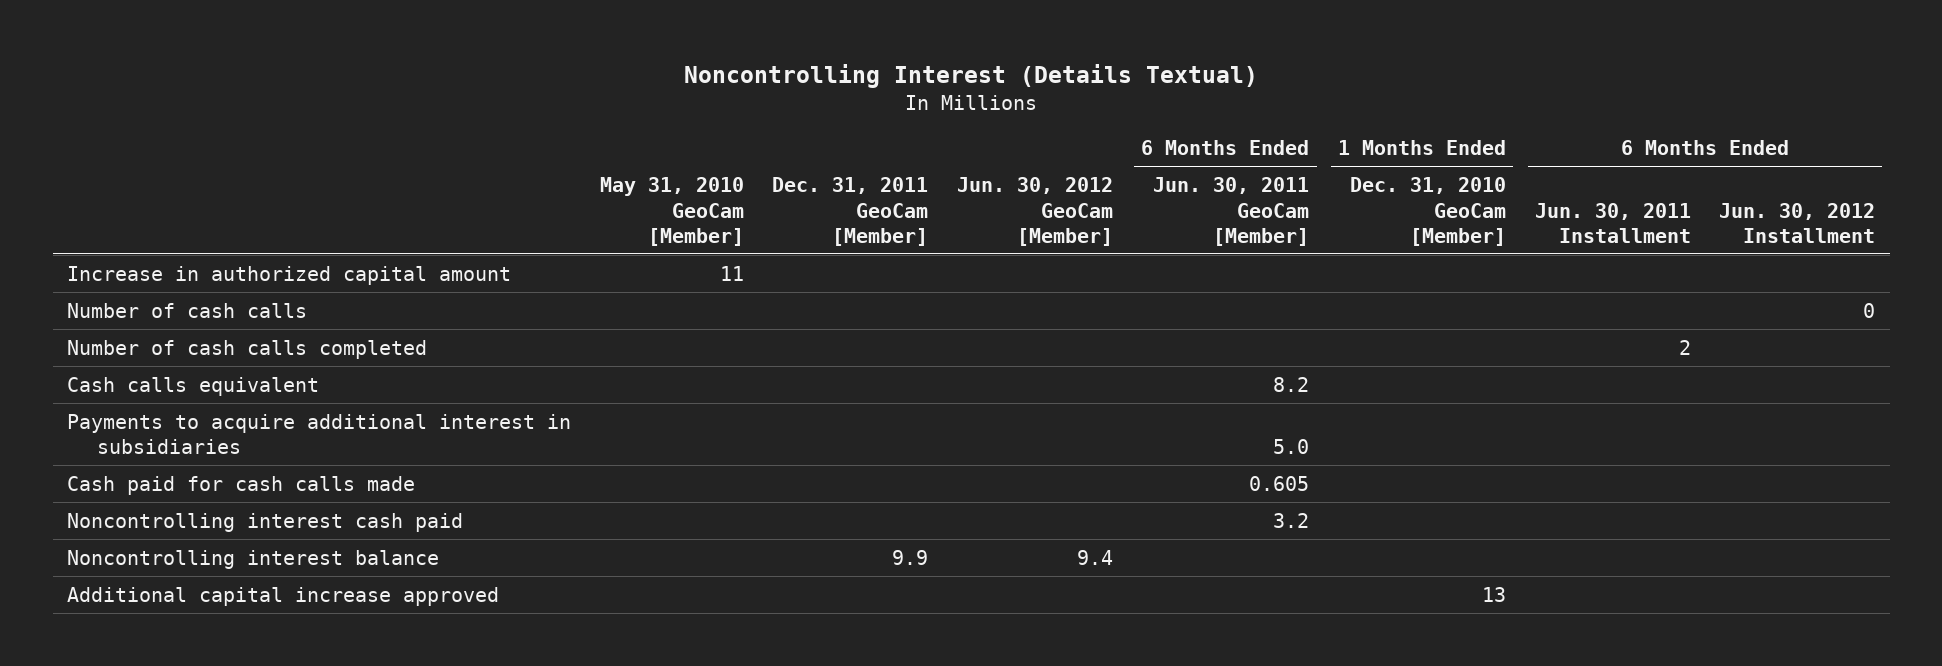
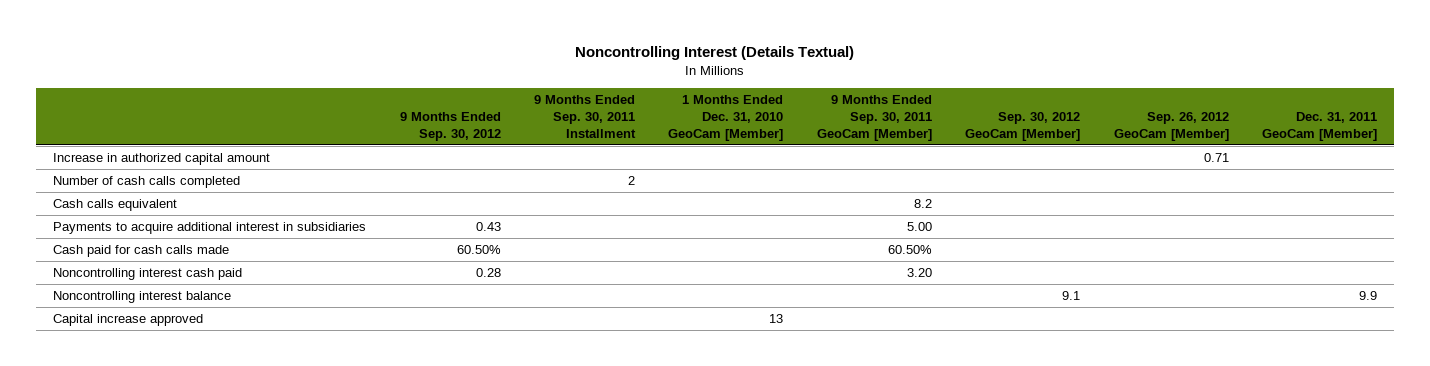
- | May 31, 2010 GeoCam [Member] | Dec. 31, 2011 GeoCam [Member] | Jun. 30, 2012 GeoCam [Member] | 6 Months Ended Jun. 30, 2011 GeoCam [Member] | 1 Months Ended Dec. 31, 2010 GeoCam [Member] | 6 Months Ended Jun. 30, 2011 Installment | 6 Months Ended Jun. 30, 2012 Installment
+ | 9 Months Ended Sep. 30, 2012 | 9 Months Ended Sep. 30, 2011 Installment | 1 Months Ended Dec. 31, 2010 GeoCam [Member] | 9 Months Ended Sep. 30, 2011 GeoCam [Member] | Sep. 30, 2012 GeoCam [Member] | Sep. 26, 2012 GeoCam [Member] | Dec. 31, 2011 GeoCam [Member]
- Number of cash calls | | | | | | | 0
- Additional capital increase approved | | | | | 13 | |
+ Capital increase approved | | | 13 | | | |

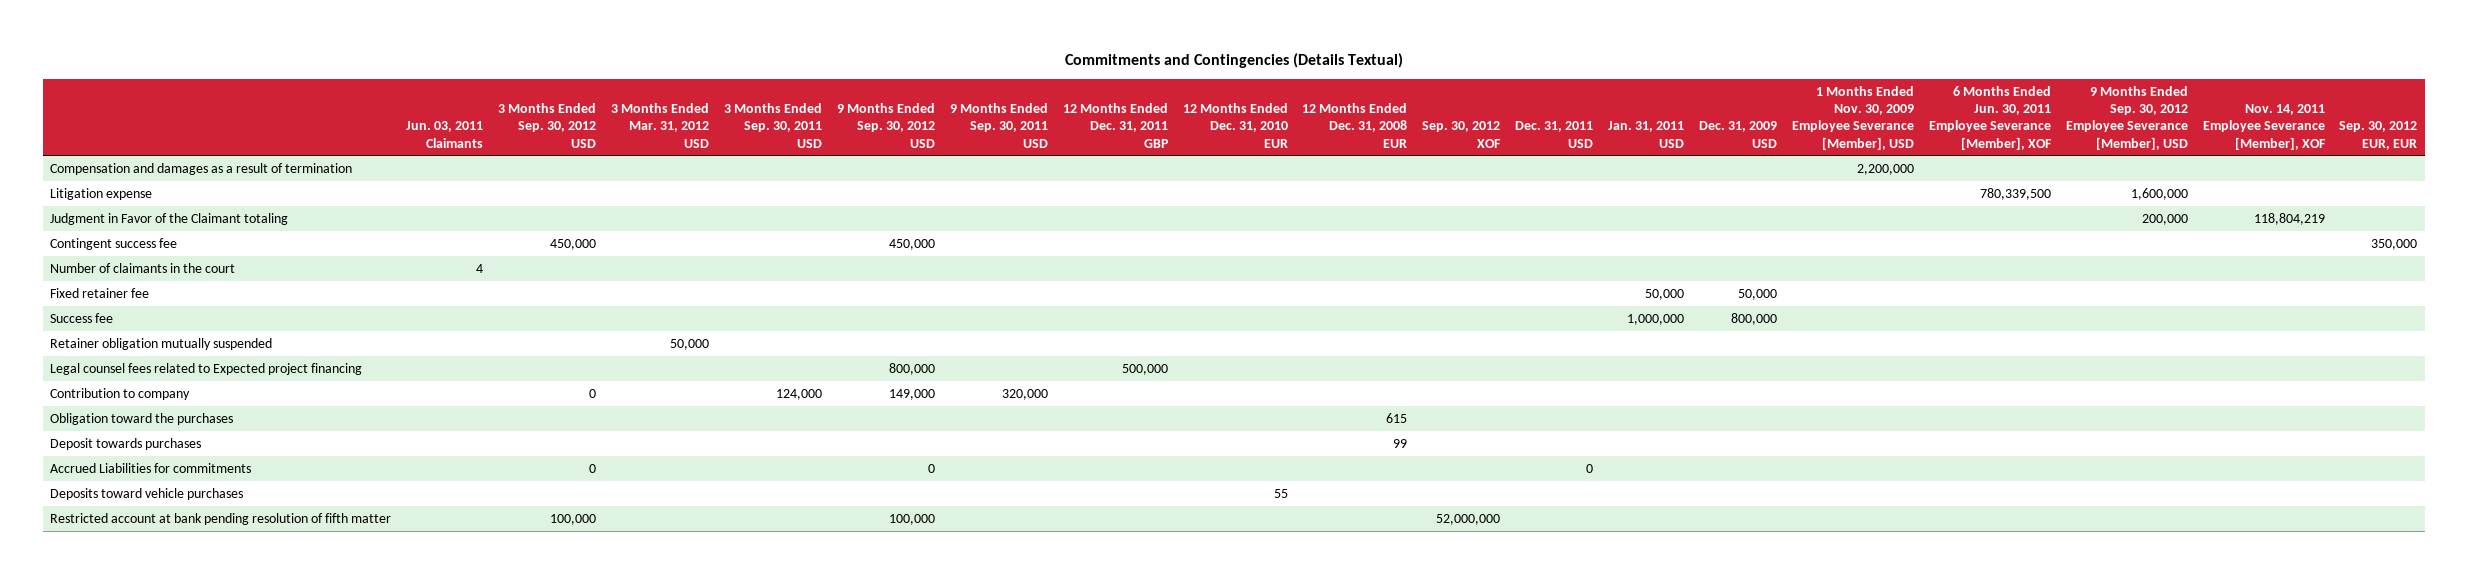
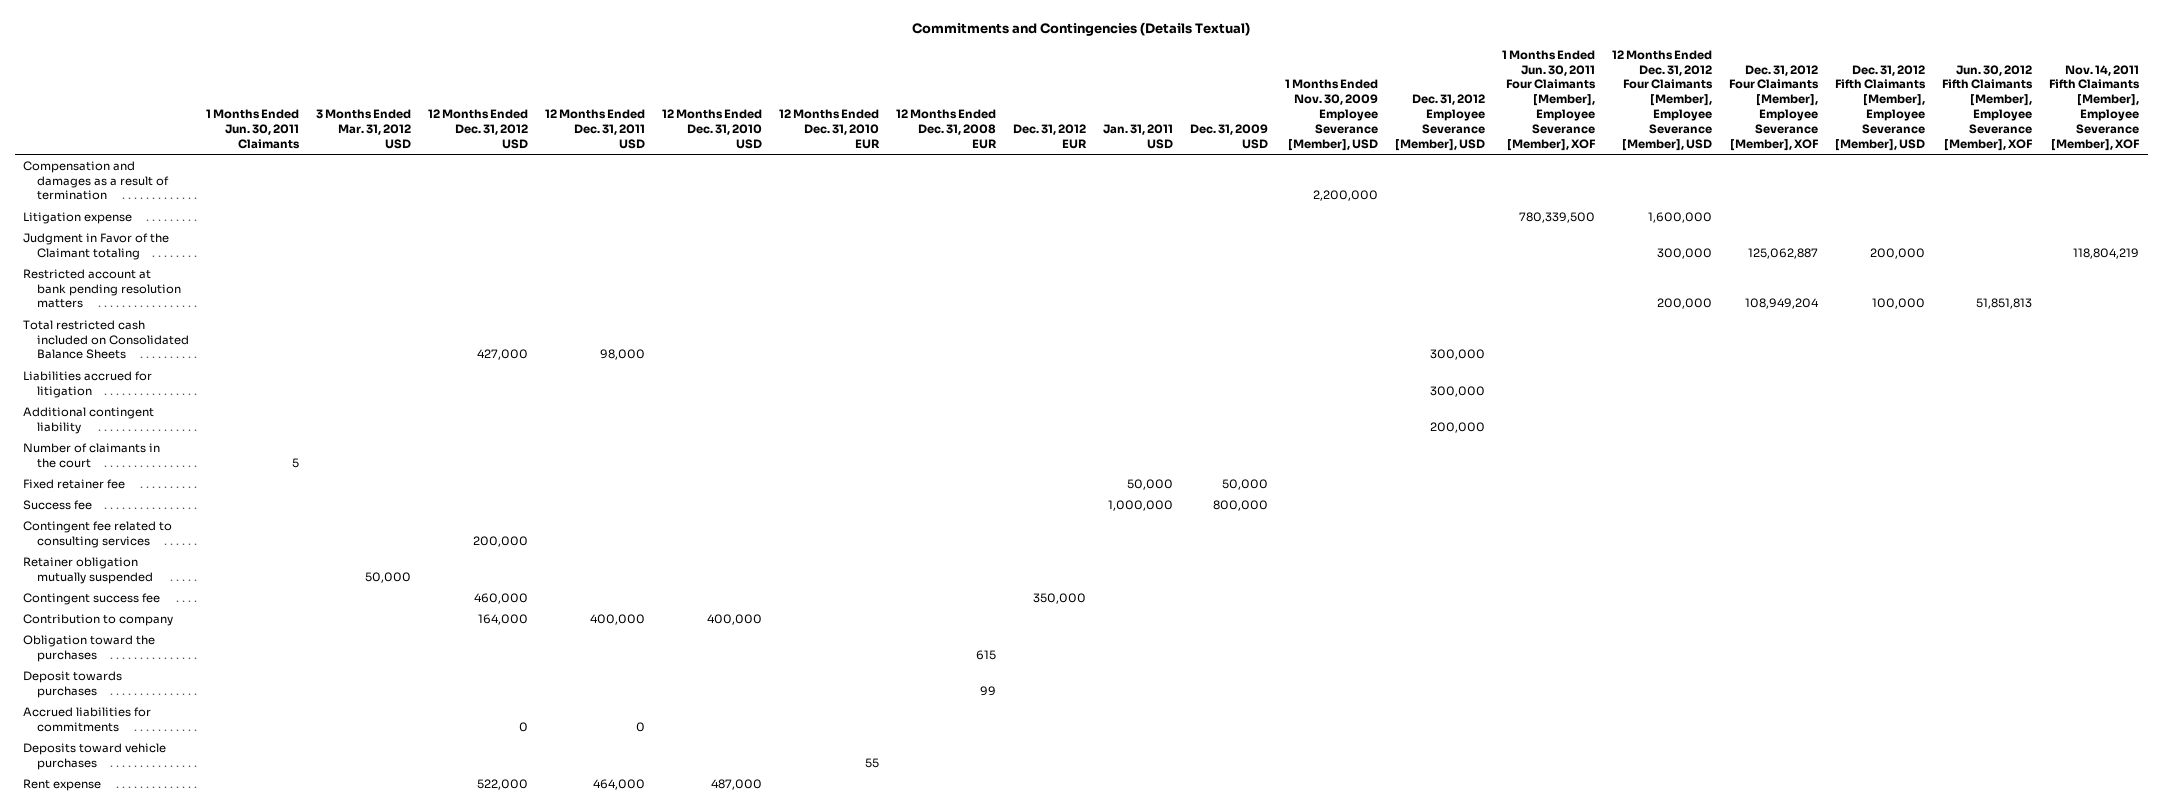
- | Jun. 03, 2011 Claimants | 3 Months Ended Sep. 30, 2012 USD | 3 Months Ended Mar. 31, 2012 USD | 3 Months Ended Sep. 30, 2011 USD | 9 Months Ended Sep. 30, 2012 USD | 9 Months Ended Sep. 30, 2011 USD | 12 Months Ended Dec. 31, 2011 GBP | 12 Months Ended Dec. 31, 2010 EUR | 12 Months Ended Dec. 31, 2008 EUR | Sep. 30, 2012 XOF | Dec. 31, 2011 USD | Jan. 31, 2011 USD | Dec. 31, 2009 USD | 1 Months Ended Nov. 30, 2009 Employee Severance [Member], USD | 6 Months Ended Jun. 30, 2011 Employee Severance [Member], XOF | 9 Months Ended Sep. 30, 2012 Employee Severance [Member], USD | Nov. 14, 2011 Employee Severance [Member], XOF | Sep. 30, 2012 EUR, EUR
+ | 1 Months Ended Jun. 30, 2011 Claimants | 3 Months Ended Mar. 31, 2012 USD | 12 Months Ended Dec. 31, 2012 USD | 12 Months Ended Dec. 31, 2011 USD | 12 Months Ended Dec. 31, 2010 USD | 12 Months Ended Dec. 31, 2010 EUR | 12 Months Ended Dec. 31, 2008 EUR | Dec. 31, 2012 EUR | Jan. 31, 2011 USD | Dec. 31, 2009 USD | 1 Months Ended Nov. 30, 2009 Employee Severance [Member], USD | Dec. 31, 2012 Employee Severance [Member], USD | 1 Months Ended Jun. 30, 2011 Four Claimants [Member], Employee Severance [Member], XOF | 12 Months Ended Dec. 31, 2012 Four Claimants [Member], Employee Severance [Member], USD | Dec. 31, 2012 Four Claimants [Member], Employee Severance [Member], XOF | Dec. 31, 2012 Fifth Claimants [Member], Employee Severance [Member], USD | Jun. 30, 2012 Fifth Claimants [Member], Employee Severance [Member], XOF | Nov. 14, 2011 Fifth Claimants [Member], Employee Severance [Member], XOF
+ Restricted account at bank pending resolution matters | | | | | | | | | | | | | | 200,000 | 108,949,204 | 100,000 | 51,851,813 |
+ Total restricted cash included on Consolidated Balance Sheets | | | 427,000 | 98,000 | | | | | | | | 300,000 | | | | | |
+ Liabilities accrued for litigation | | | | | | | | | | | | 300,000 | | | | | |
+ Additional contingent liability | | | | | | | | | | | | 200,000 | | | | | |
+ Contingent fee related to consulting services | | | 200,000 | | | | | | | | | | | | | | |
- Legal counsel fees related to Expected project financing | | | | | 800,000 | | 500,000 | | | | | | | | | | |
moved down: Contingent success fee | | | 460,000 | | | | | 350,000 | | | | | | | | | |
- Accrued Liabilities for commitments | | 0 | | | 0 | | | | | | 0 | | | | | | |
+ Accrued liabilities for commitments | | | 0 | 0 | | | | | | | | | | | | | |
- Restricted account at bank pending resolution of fifth matter | | 100,000 | | | 100,000 | | | | | 52,000,000 | | | | | | | |
+ Rent expense | | | 522,000 | 464,000 | 487,000 | | | | | | | | | | | | |

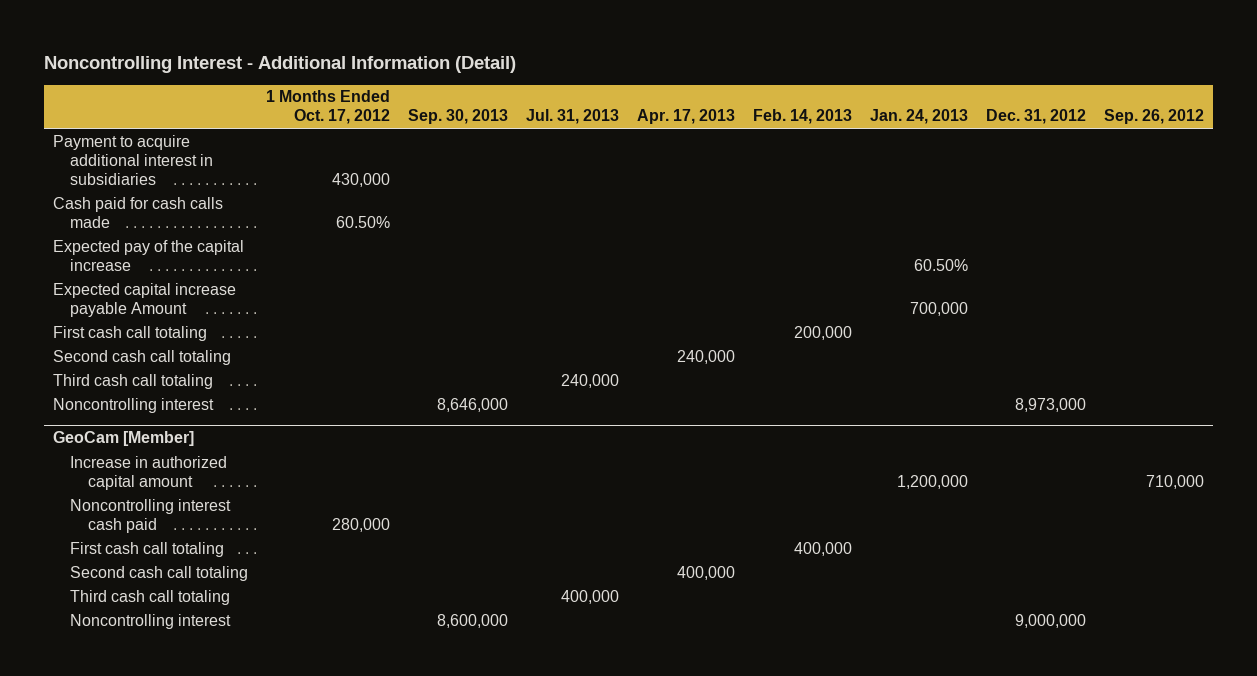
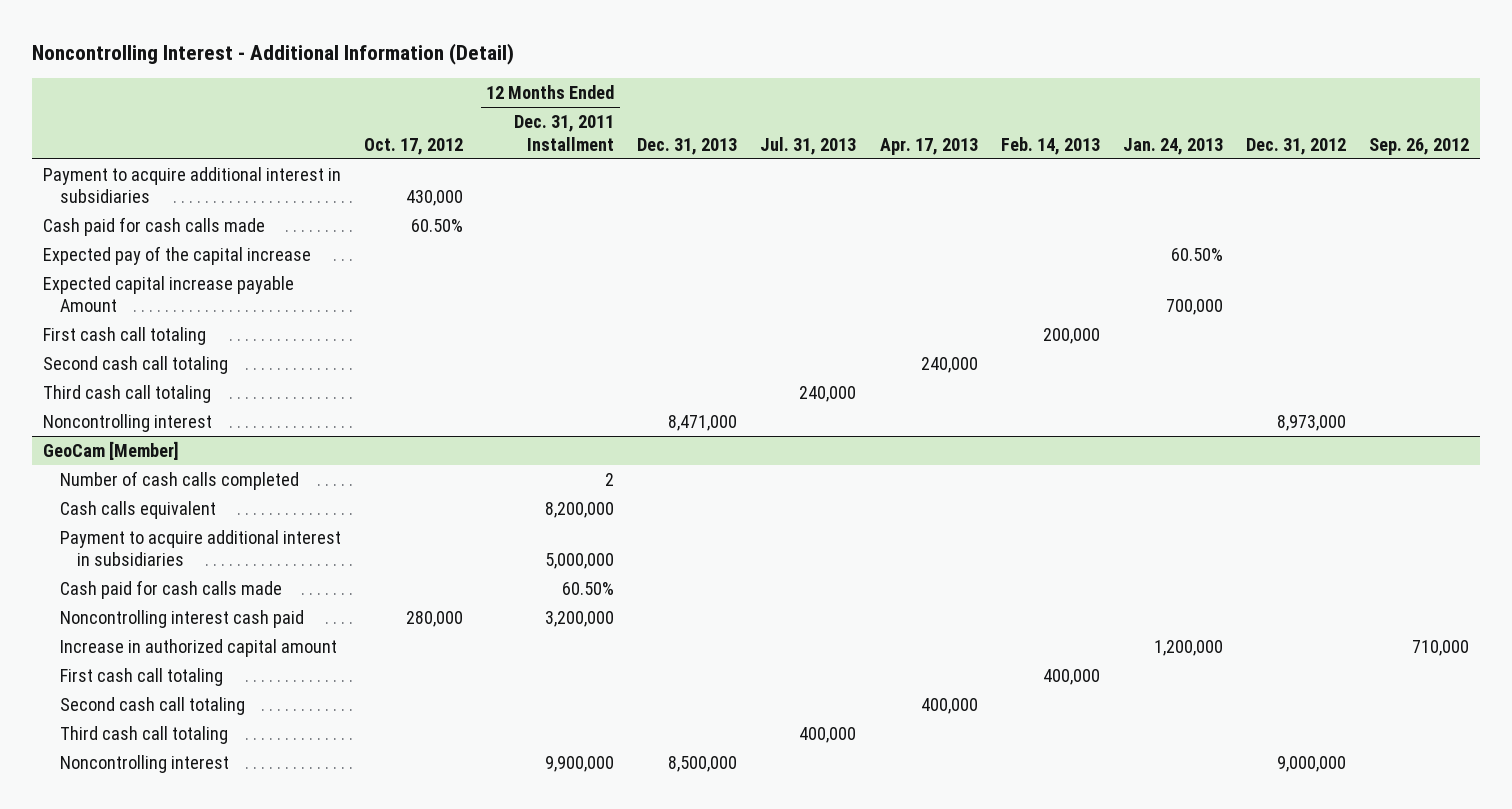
- | 1 Months Ended Oct. 17, 2012 | Sep. 30, 2013 | Jul. 31, 2013 | Apr. 17, 2013 | Feb. 14, 2013 | Jan. 24, 2013 | Dec. 31, 2012 | Sep. 26, 2012
+ | Oct. 17, 2012 | 12 Months Ended Dec. 31, 2011 Installment | Dec. 31, 2013 | Jul. 31, 2013 | Apr. 17, 2013 | Feb. 14, 2013 | Jan. 24, 2013 | Dec. 31, 2012 | Sep. 26, 2012
@ GeoCam [Member]
+ Number of cash calls completed | | 2 | | | | | | |
+ Cash calls equivalent | | 8,200,000 | | | | | | |
+ Payment to acquire additional interest in subsidiaries | | 5,000,000 | | | | | | |
+ Cash paid for cash calls made | | 60.50% | | | | | | |
moved down: Increase in authorized capital amount | | | | | | | 1,200,000 | | 710,000

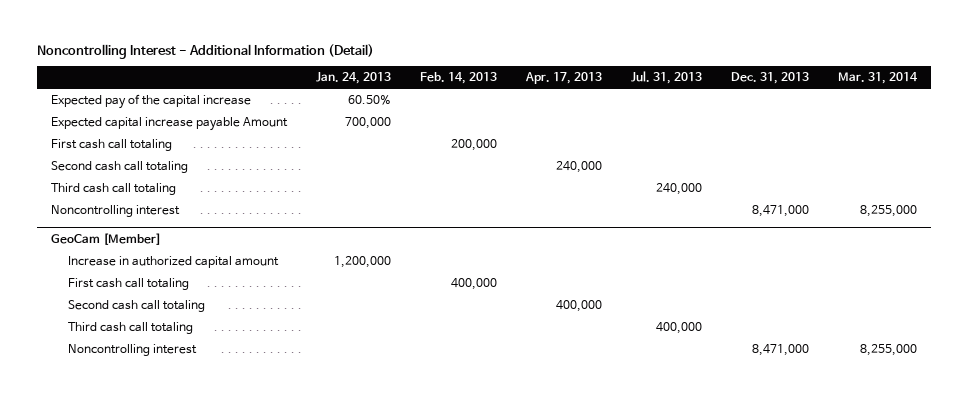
- | Oct. 17, 2012 | 12 Months Ended Dec. 31, 2011 Installment | Dec. 31, 2013 | Jul. 31, 2013 | Apr. 17, 2013 | Feb. 14, 2013 | Jan. 24, 2013 | Dec. 31, 2012 | Sep. 26, 2012
+ | Jan. 24, 2013 | Feb. 14, 2013 | Apr. 17, 2013 | Jul. 31, 2013 | Dec. 31, 2013 | Mar. 31, 2014
- Payment to acquire additional interest in subsidiaries | 430,000 | | | | | | | |
- Cash paid for cash calls made | 60.50% | | | | | | | |
@ GeoCam [Member]
- Number of cash calls completed | | 2 | | | | | | |
- Cash calls equivalent | | 8,200,000 | | | | | | |
- Payment to acquire additional interest in subsidiaries | | 5,000,000 | | | | | | |
- Cash paid for cash calls made | | 60.50% | | | | | | |
- Noncontrolling interest cash paid | 280,000 | 3,200,000 | | | | | | |
- Noncontrolling interest | | 9,900,000 | 8,500,000 | | | | | 9,000,000 |
+ Noncontrolling interest | | | | | 8,471,000 | 8,255,000

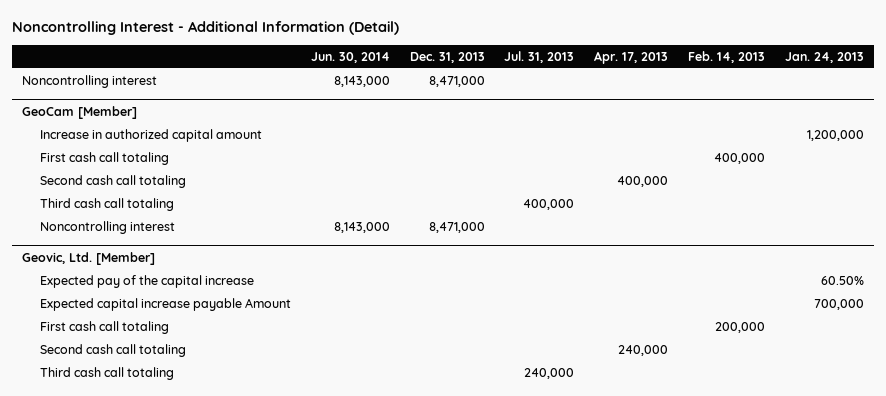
- | Jan. 24, 2013 | Feb. 14, 2013 | Apr. 17, 2013 | Jul. 31, 2013 | Dec. 31, 2013 | Mar. 31, 2014
+ | Jun. 30, 2014 | Dec. 31, 2013 | Jul. 31, 2013 | Apr. 17, 2013 | Feb. 14, 2013 | Jan. 24, 2013
- Expected pay of the capital increase | 60.50% | | | | |
- Expected capital increase payable Amount | 700,000 | | | | |
- First cash call totaling | | 200,000 | | | |
- Second cash call totaling | | | 240,000 | | |
- Third cash call totaling | | | | 240,000 | |
+ Geovic, Ltd. [Member]
+ Expected pay of the capital increase | | | | | | 60.50%
+ Expected capital increase payable Amount | | | | | | 700,000
+ First cash call totaling | | | | | 200,000 |
+ Second cash call totaling | | | | 240,000 | |
+ Third cash call totaling | | | 240,000 | | |

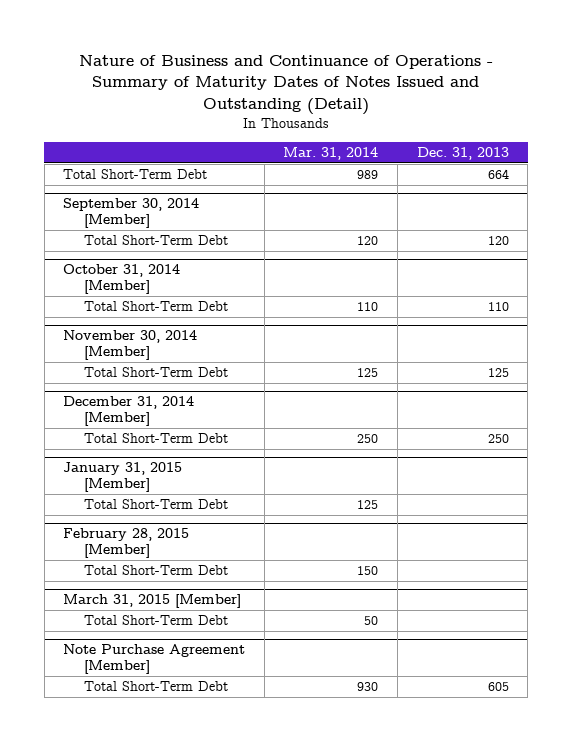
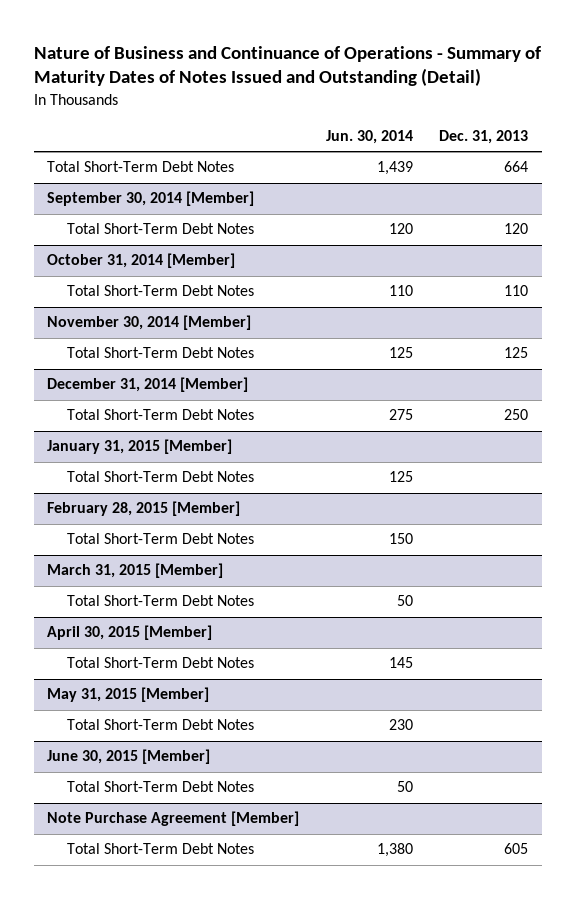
- | Mar. 31, 2014 | Dec. 31, 2013
+ | Jun. 30, 2014 | Dec. 31, 2013
- Total Short-Term Debt | 989 | 664
+ Total Short-Term Debt Notes | 1,439 | 664
@ September 30, 2014 [Member]
- Total Short-Term Debt | 120 | 120
+ Total Short-Term Debt Notes | 120 | 120
@ October 31, 2014 [Member]
- Total Short-Term Debt | 110 | 110
+ Total Short-Term Debt Notes | 110 | 110
@ November 30, 2014 [Member]
- Total Short-Term Debt | 125 | 125
+ Total Short-Term Debt Notes | 125 | 125
@ December 31, 2014 [Member]
- Total Short-Term Debt | 250 | 250
+ Total Short-Term Debt Notes | 275 | 250
@ January 31, 2015 [Member]
- Total Short-Term Debt | 125 |
+ Total Short-Term Debt Notes | 125 |
@ February 28, 2015 [Member]
- Total Short-Term Debt | 150 |
+ Total Short-Term Debt Notes | 150 |
@ March 31, 2015 [Member]
- Total Short-Term Debt | 50 |
+ Total Short-Term Debt Notes | 50 |
+ April 30, 2015 [Member]
+ Total Short-Term Debt Notes | 145 |
+ May 31, 2015 [Member]
+ Total Short-Term Debt Notes | 230 |
+ June 30, 2015 [Member]
+ Total Short-Term Debt Notes | 50 |
@ Note Purchase Agreement [Member]
- Total Short-Term Debt | 930 | 605
+ Total Short-Term Debt Notes | 1,380 | 605

